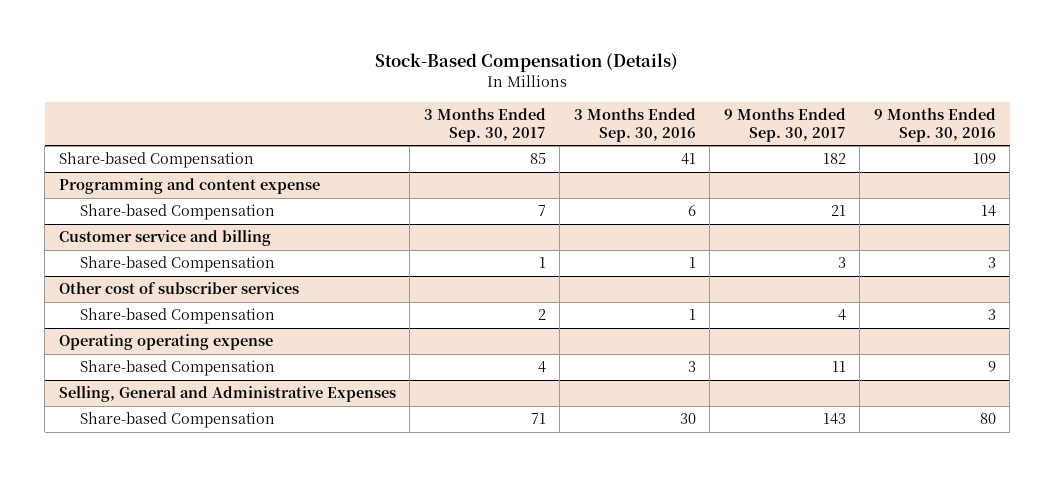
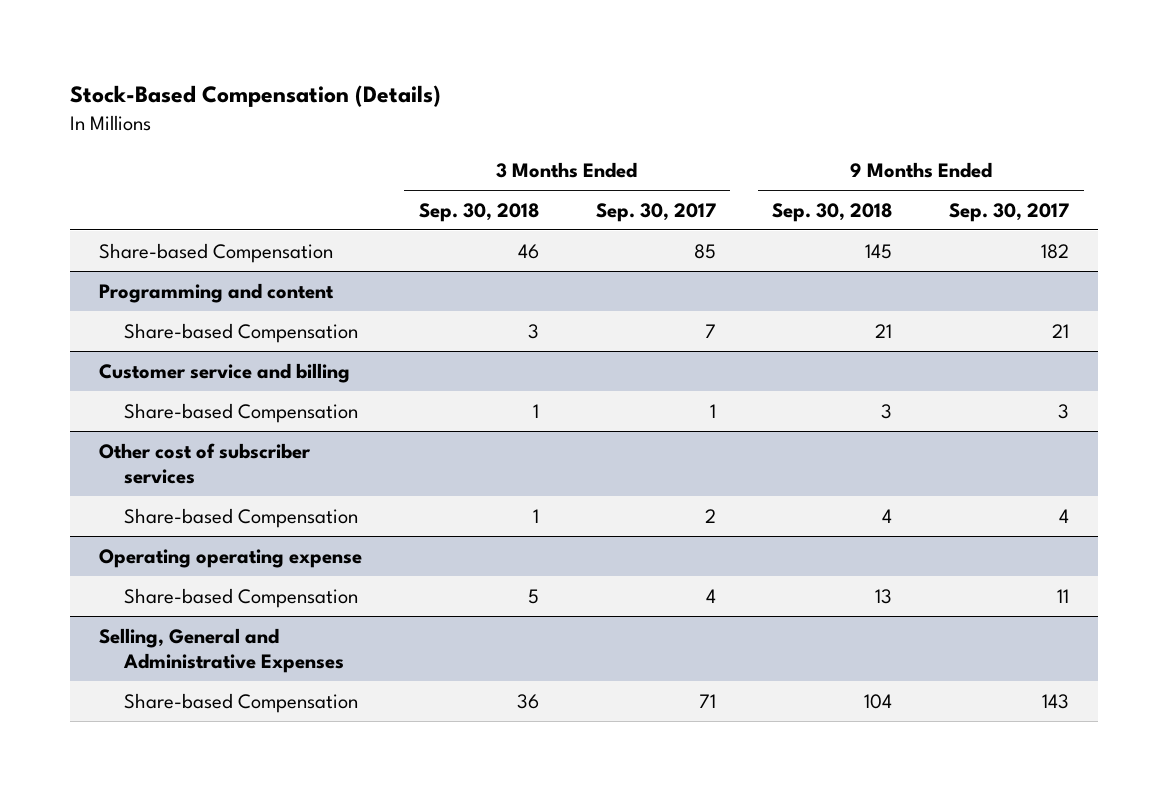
- | 3 Months Ended Sep. 30, 2017 | 3 Months Ended Sep. 30, 2016 | 9 Months Ended Sep. 30, 2017 | 9 Months Ended Sep. 30, 2016
+ | 3 Months Ended Sep. 30, 2018 | 3 Months Ended Sep. 30, 2017 | 9 Months Ended Sep. 30, 2018 | 9 Months Ended Sep. 30, 2017
- Programming and content expense
+ Programming and content

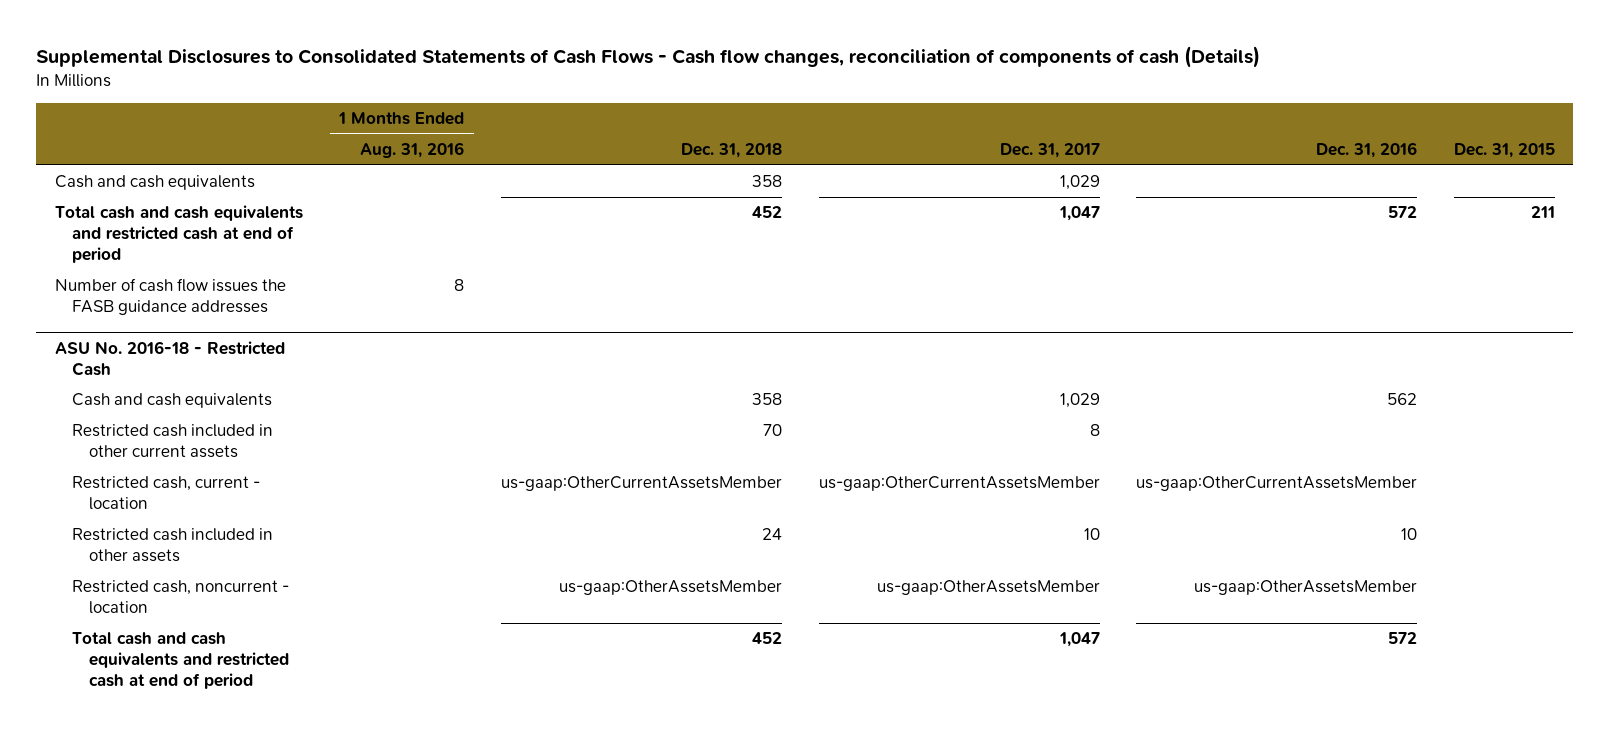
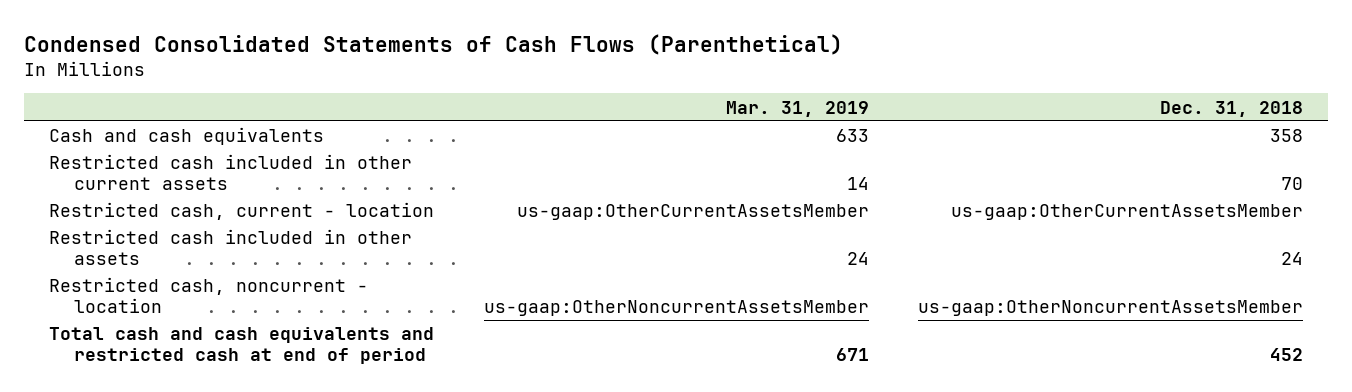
- Supplemental Disclosures to Consolidated Statements of Cash Flows - Cash flow changes, reconciliation of components of cash (Details)
+ Condensed Consolidated Statements of Cash Flows (Parenthetical)
- | 1 Months Ended Aug. 31, 2016 | Dec. 31, 2018 | Dec. 31, 2017 | Dec. 31, 2016 | Dec. 31, 2015
+ | Mar. 31, 2019 | Dec. 31, 2018
- Total cash and cash equivalents and restricted cash at end of period | | 452 | 1,047 | 572 | 211
- Number of cash flow issues the FASB guidance addresses | 8 | | | |
- ASU No. 2016-18 - Restricted Cash
- Cash and cash equivalents | | 358 | 1,029 | 562 |
- Restricted cash, noncurrent - location | | us-gaap:OtherAssetsMember | us-gaap:OtherAssetsMember | us-gaap:OtherAssetsMember |
+ Restricted cash, noncurrent - location | us-gaap:OtherNoncurrentAssetsMember | us-gaap:OtherNoncurrentAssetsMember

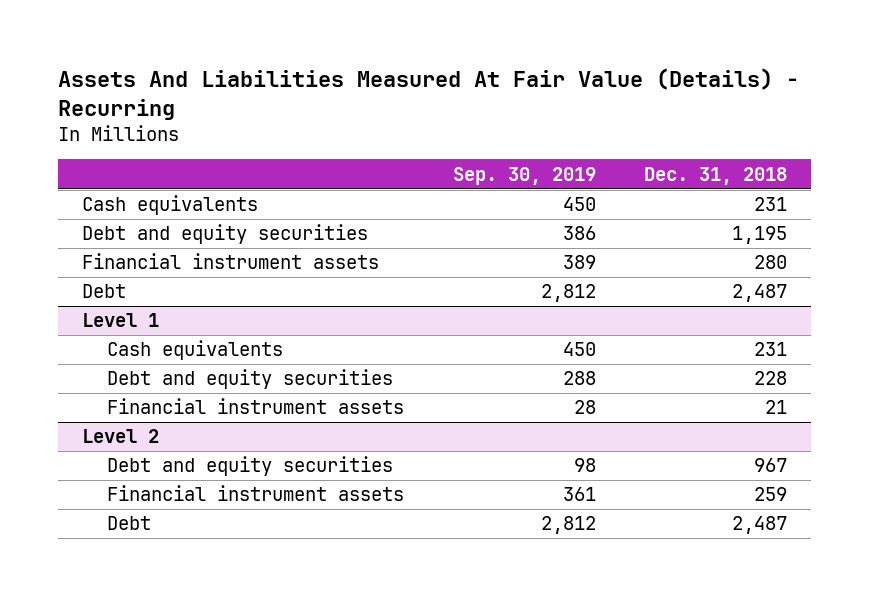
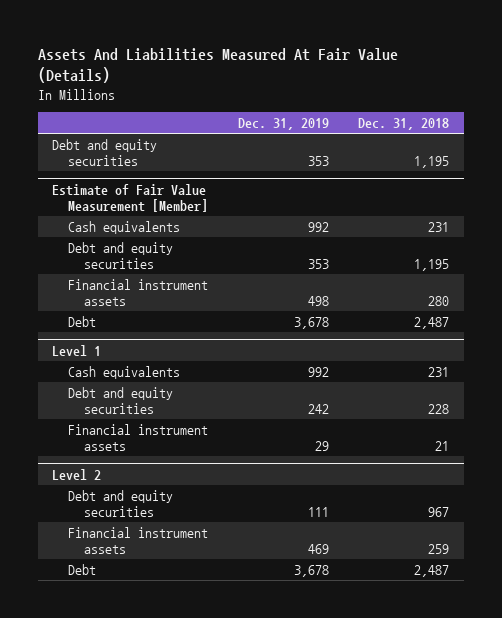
- Assets And Liabilities Measured At Fair Value (Details) - Recurring
+ Assets And Liabilities Measured At Fair Value (Details)
- | Sep. 30, 2019 | Dec. 31, 2018
+ | Dec. 31, 2019 | Dec. 31, 2018
+ Debt and equity securities | 353 | 1,195
+ Estimate of Fair Value Measurement [Member]

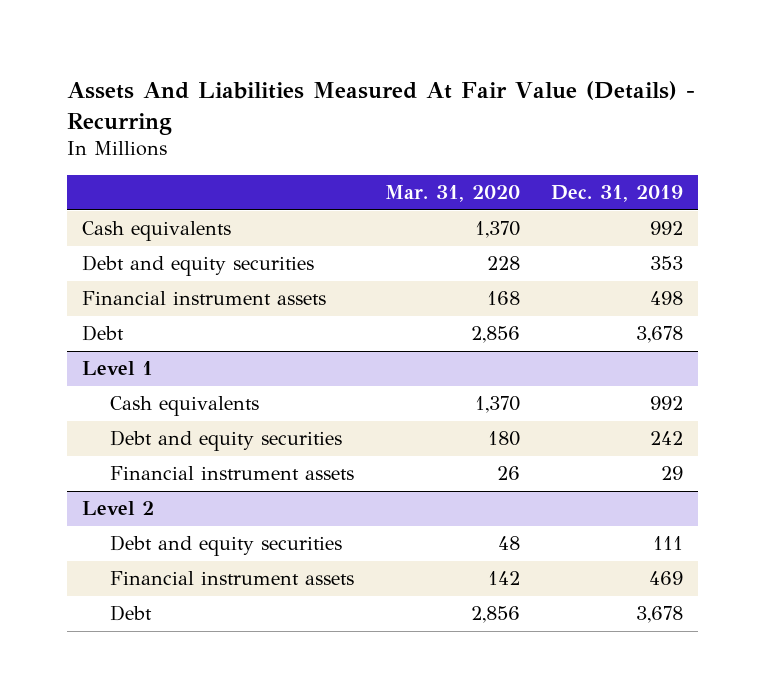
- Assets And Liabilities Measured At Fair Value (Details)
+ Assets And Liabilities Measured At Fair Value (Details) - Recurring
- | Dec. 31, 2019 | Dec. 31, 2018
+ | Mar. 31, 2020 | Dec. 31, 2019
- Debt and equity securities | 353 | 1,195
- Estimate of Fair Value Measurement [Member]

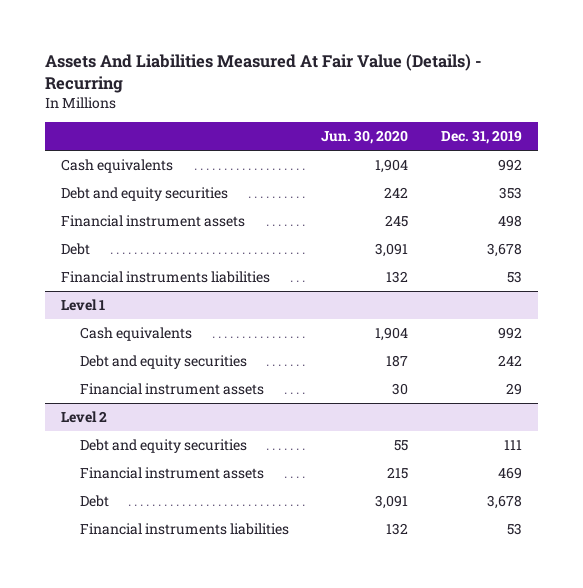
- | Mar. 31, 2020 | Dec. 31, 2019
+ | Jun. 30, 2020 | Dec. 31, 2019
+ Financial instruments liabilities | 132 | 53
@ Level 2
+ Financial instruments liabilities | 132 | 53

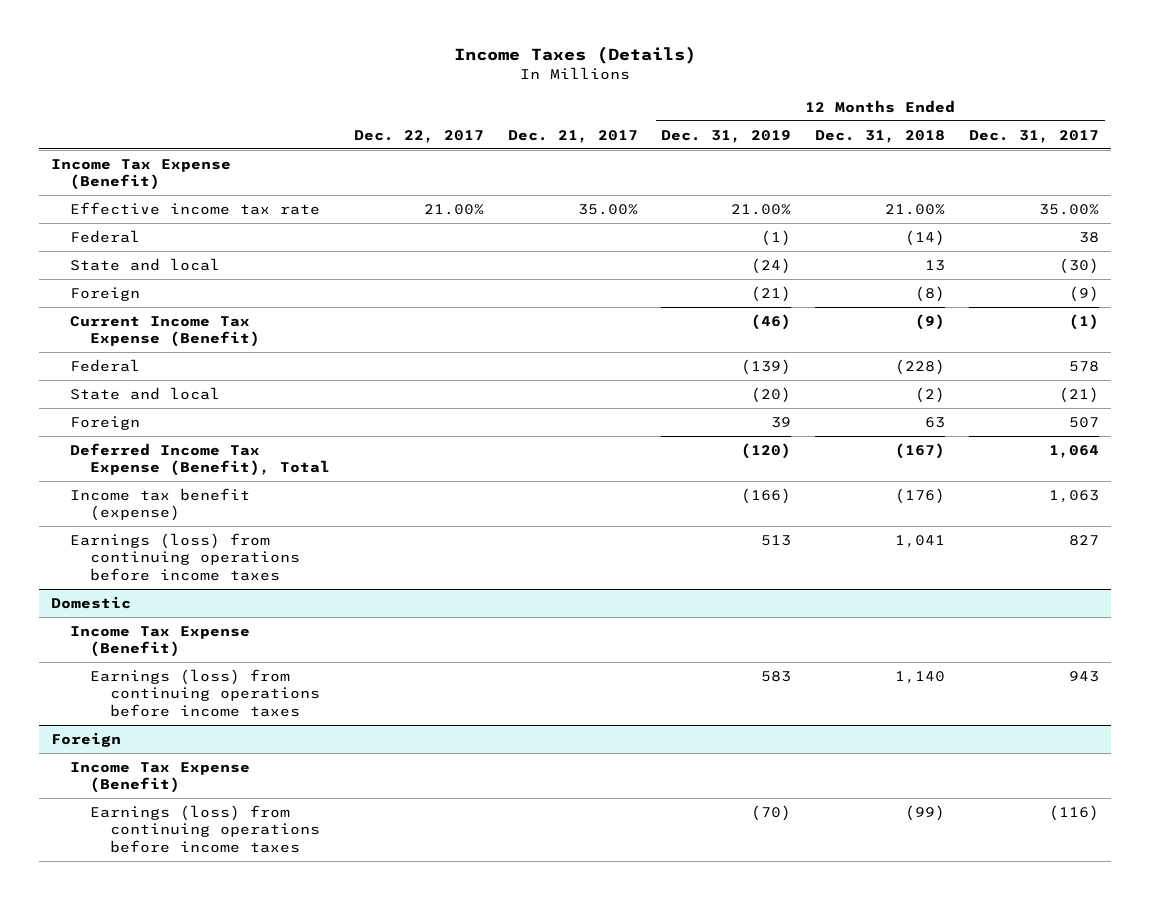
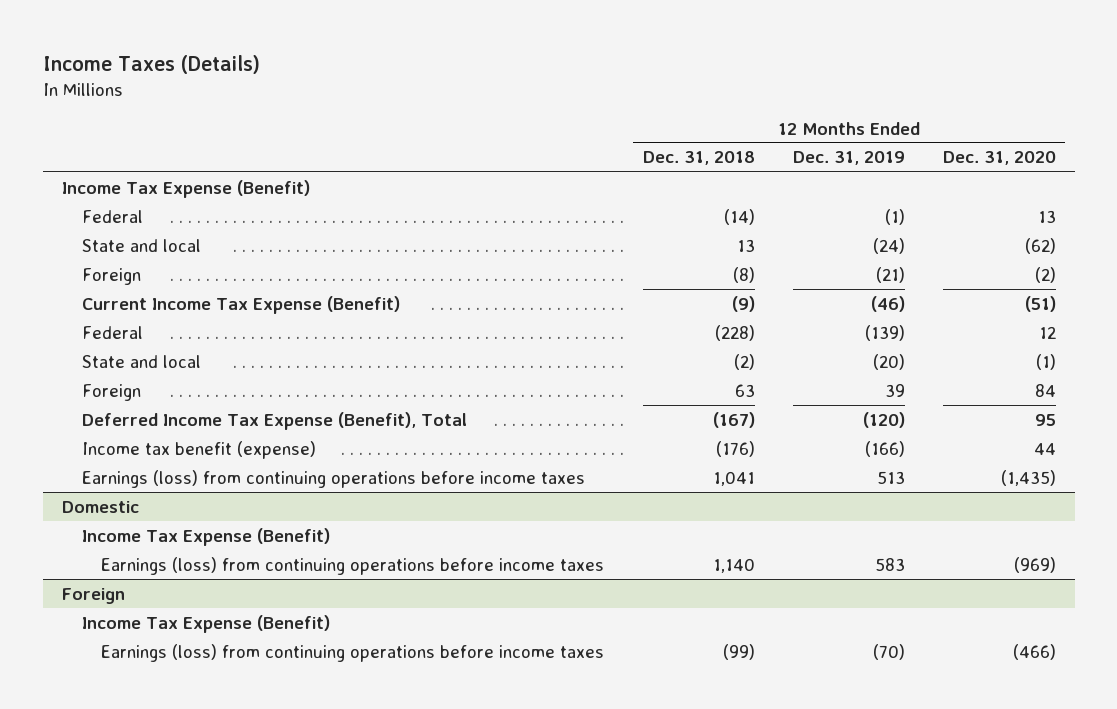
- | Dec. 22, 2017 | Dec. 21, 2017 | 12 Months Ended Dec. 31, 2019 | 12 Months Ended Dec. 31, 2018 | 12 Months Ended Dec. 31, 2017
+ | 12 Months Ended Dec. 31, 2018 | 12 Months Ended Dec. 31, 2019 | 12 Months Ended Dec. 31, 2020
- Effective income tax rate | 21.00% | 35.00% | 21.00% | 21.00% | 35.00%

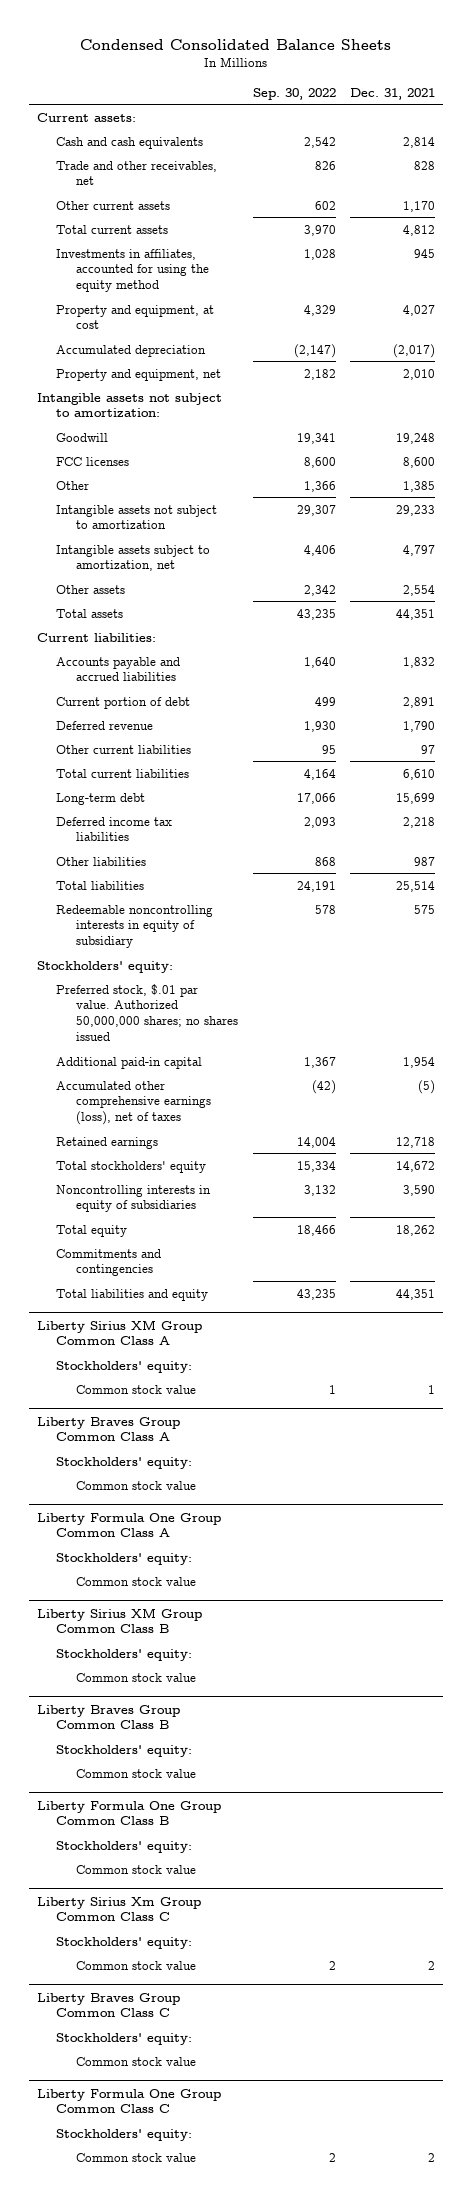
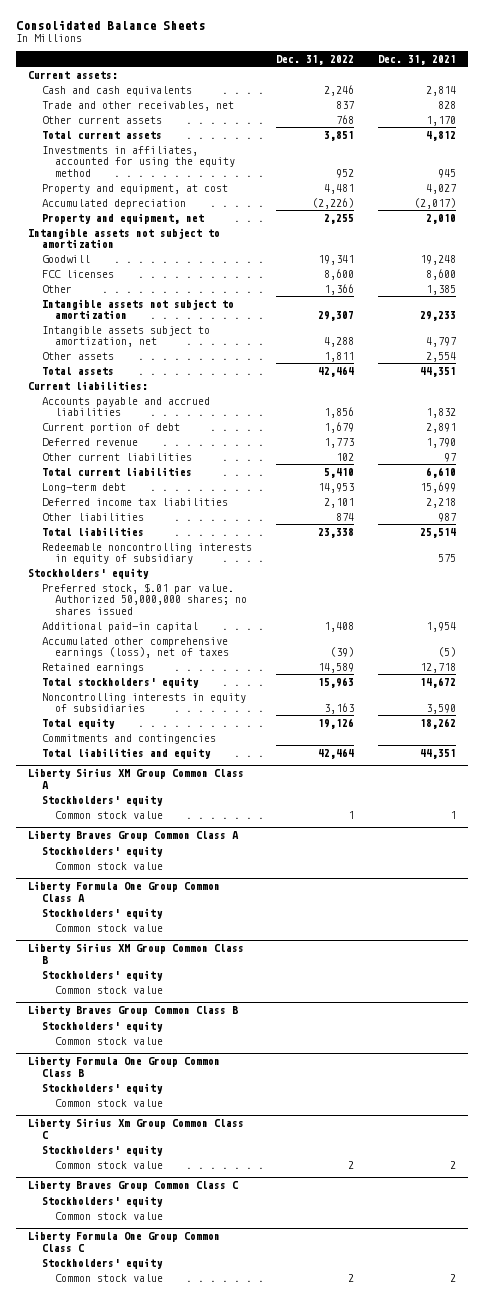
- Condensed Consolidated Balance Sheets
+ Consolidated Balance Sheets
- | Sep. 30, 2022 | Dec. 31, 2021
+ | Dec. 31, 2022 | Dec. 31, 2021
- Intangible assets not subject to amortization:
+ Intangible assets not subject to amortization
- Stockholders' equity:
+ Stockholders' equity
@ Liberty Sirius XM Group Common Class A
- Stockholders' equity:
+ Stockholders' equity
@ Liberty Braves Group Common Class A
- Stockholders' equity:
+ Stockholders' equity
@ Liberty Formula One Group Common Class A
- Stockholders' equity:
+ Stockholders' equity
@ Liberty Sirius XM Group Common Class B
- Stockholders' equity:
+ Stockholders' equity
@ Liberty Braves Group Common Class B
- Stockholders' equity:
+ Stockholders' equity
@ Liberty Formula One Group Common Class B
- Stockholders' equity:
+ Stockholders' equity
@ Liberty Sirius Xm Group Common Class C
- Stockholders' equity:
+ Stockholders' equity
@ Liberty Braves Group Common Class C
- Stockholders' equity:
+ Stockholders' equity
@ Liberty Formula One Group Common Class C
- Stockholders' equity:
+ Stockholders' equity

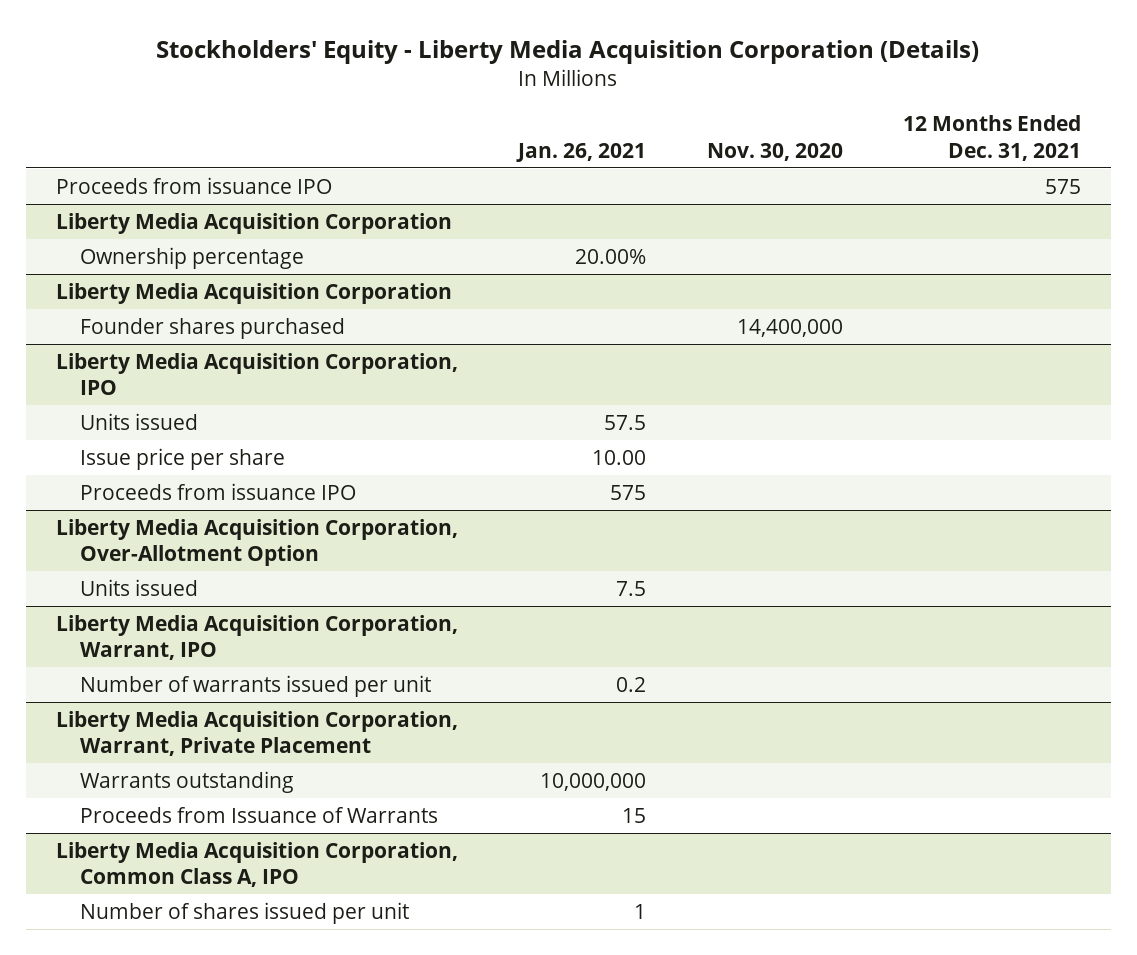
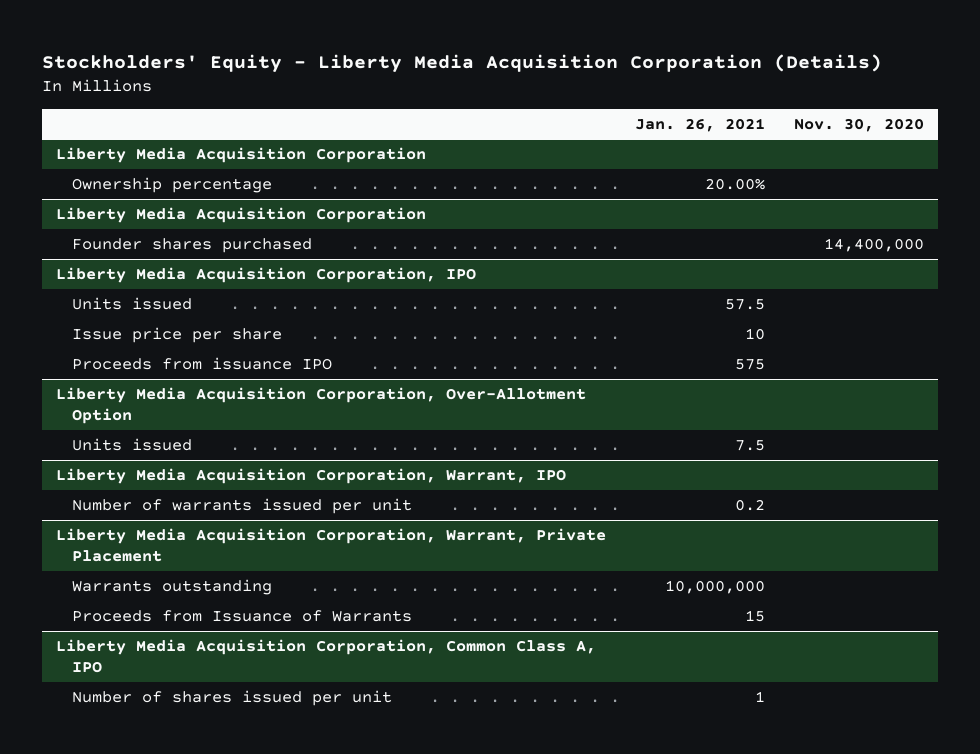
- | Jan. 26, 2021 | Nov. 30, 2020 | 12 Months Ended Dec. 31, 2021
+ | Jan. 26, 2021 | Nov. 30, 2020
- Proceeds from issuance IPO | | | 575
@ Liberty Media Acquisition Corporation, IPO
- Issue price per share | 10.00 | |
+ Issue price per share | 10 |

